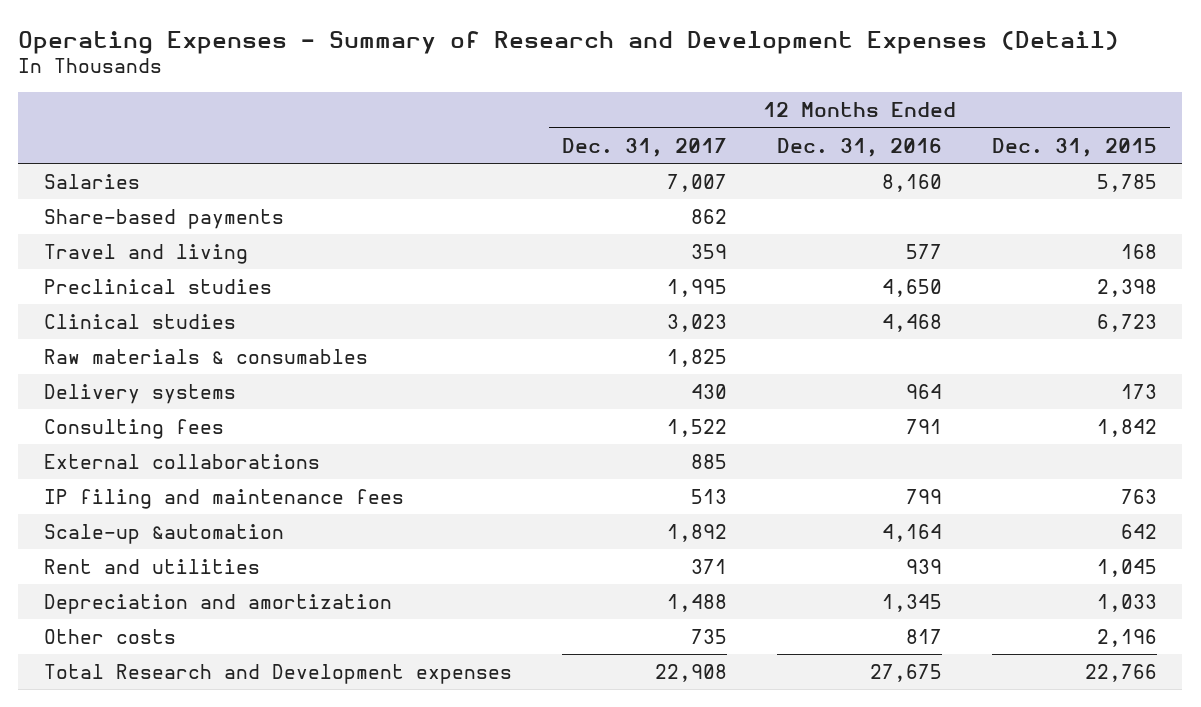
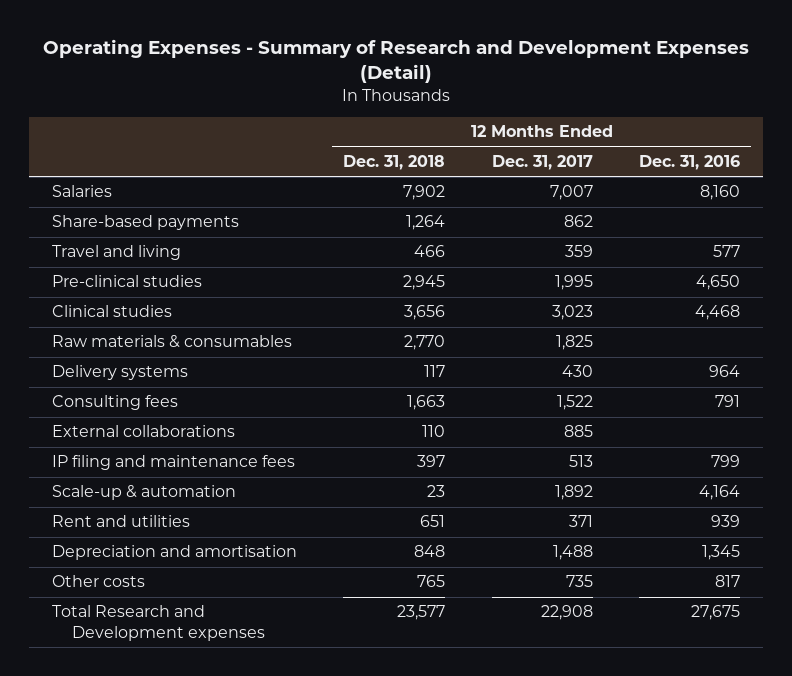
- | 12 Months Ended Dec. 31, 2017 | 12 Months Ended Dec. 31, 2016 | 12 Months Ended Dec. 31, 2015
+ | 12 Months Ended Dec. 31, 2018 | 12 Months Ended Dec. 31, 2017 | 12 Months Ended Dec. 31, 2016
- Preclinical studies | 1,995 | 4,650 | 2,398
+ Pre-clinical studies | 2,945 | 1,995 | 4,650
- Scale-up &automation | 1,892 | 4,164 | 642
+ Scale-up & automation | 23 | 1,892 | 4,164
- Depreciation and amortization | 1,488 | 1,345 | 1,033
+ Depreciation and amortisation | 848 | 1,488 | 1,345

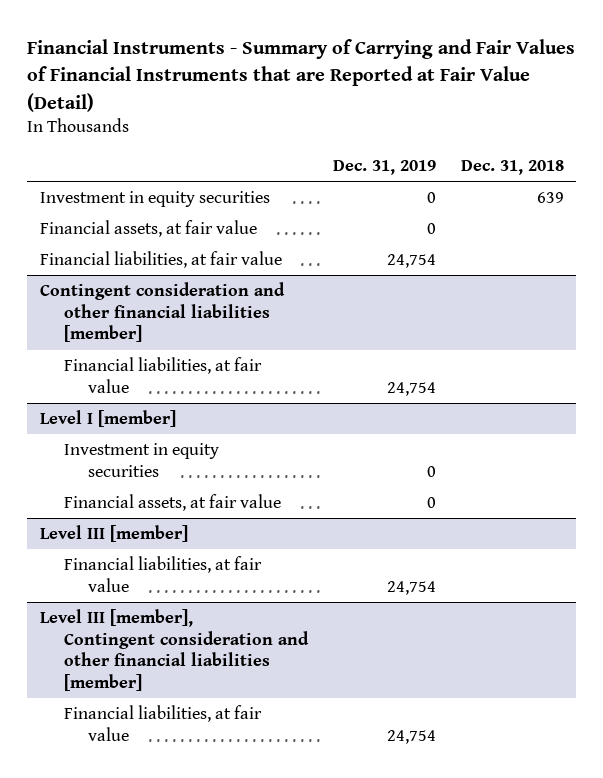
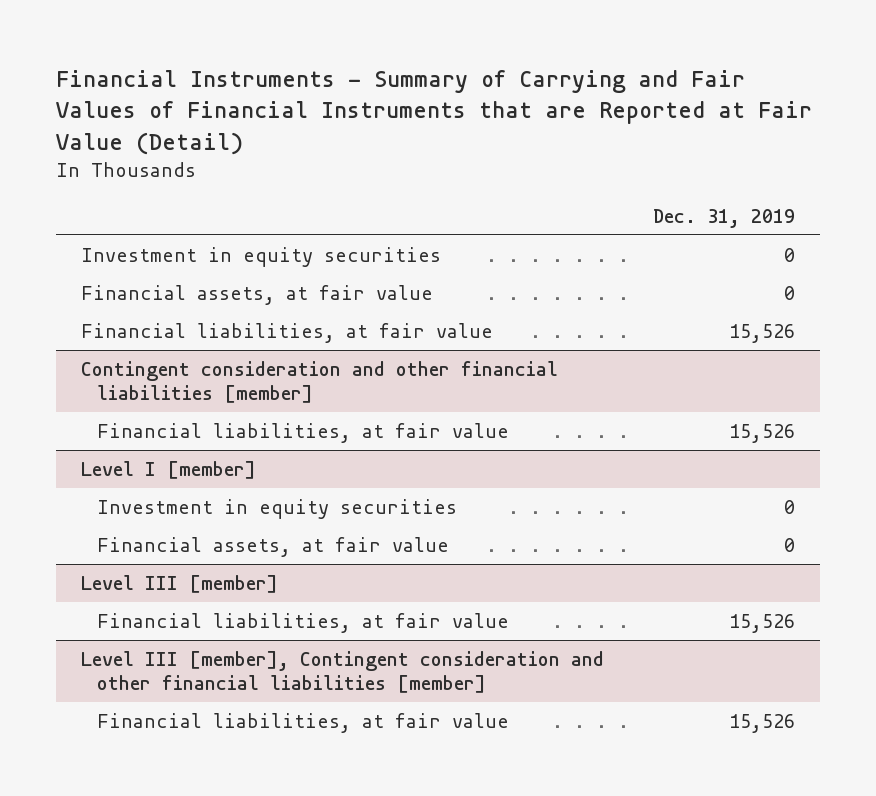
- | Dec. 31, 2019 | Dec. 31, 2018
+ | Dec. 31, 2019
- Financial liabilities, at fair value | 24,754 |
+ Financial liabilities, at fair value | 15,526
@ Contingent consideration and other financial liabilities [member]
- Financial liabilities, at fair value | 24,754 |
+ Financial liabilities, at fair value | 15,526
@ Level III [member]
- Financial liabilities, at fair value | 24,754 |
+ Financial liabilities, at fair value | 15,526
@ Level III [member], Contingent consideration and other financial liabilities [member]
- Financial liabilities, at fair value | 24,754 |
+ Financial liabilities, at fair value | 15,526

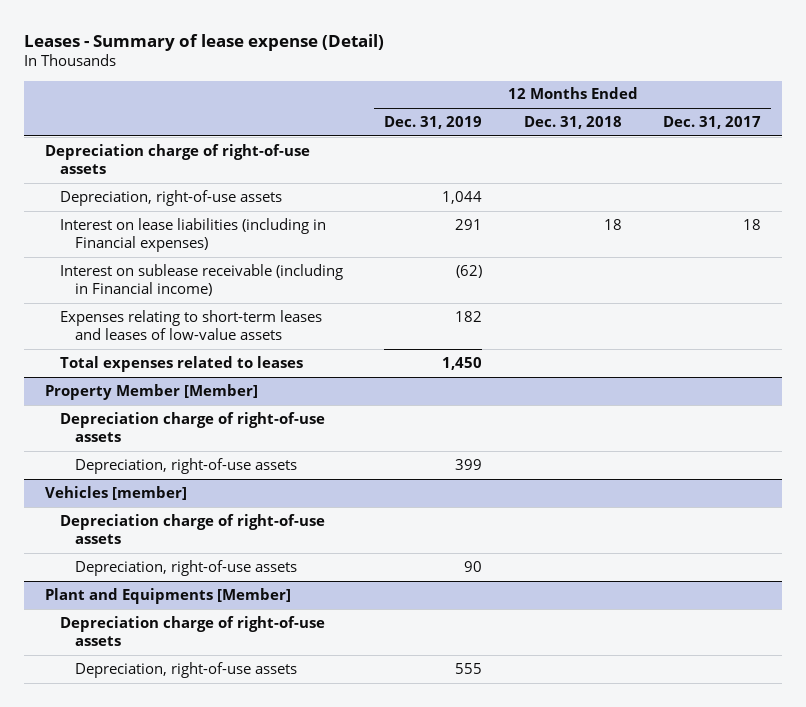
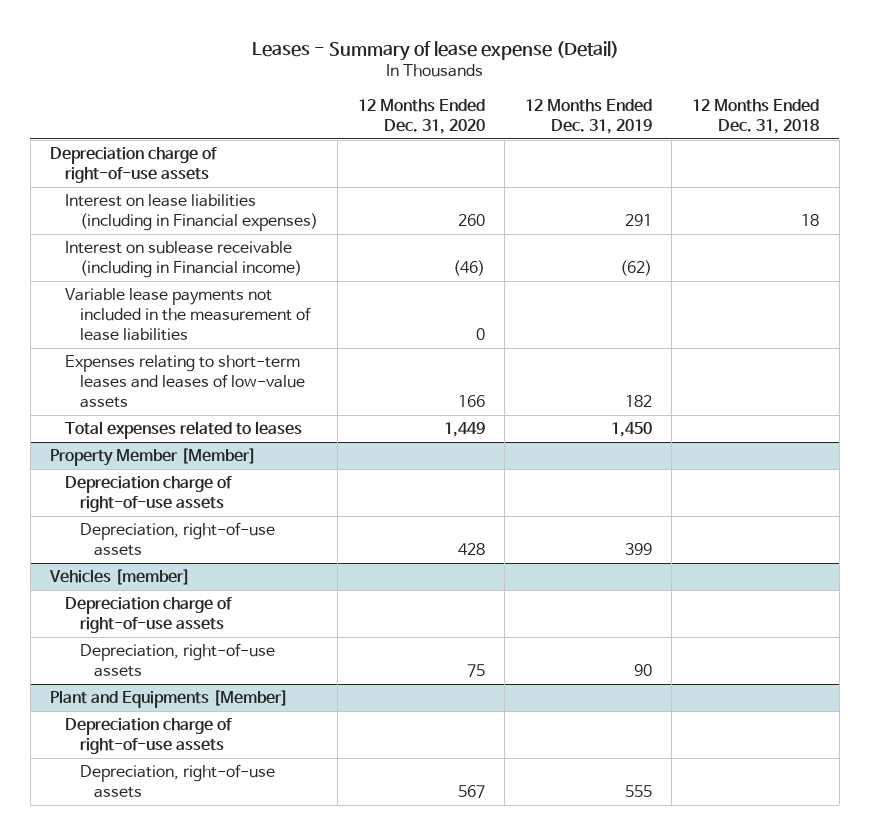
- | 12 Months Ended Dec. 31, 2019 | 12 Months Ended Dec. 31, 2018 | 12 Months Ended Dec. 31, 2017
+ | 12 Months Ended Dec. 31, 2020 | 12 Months Ended Dec. 31, 2019 | 12 Months Ended Dec. 31, 2018
- Depreciation, right-of-use assets | 1,044 | |
+ Variable lease payments not included in the measurement of lease liabilities | 0 | |

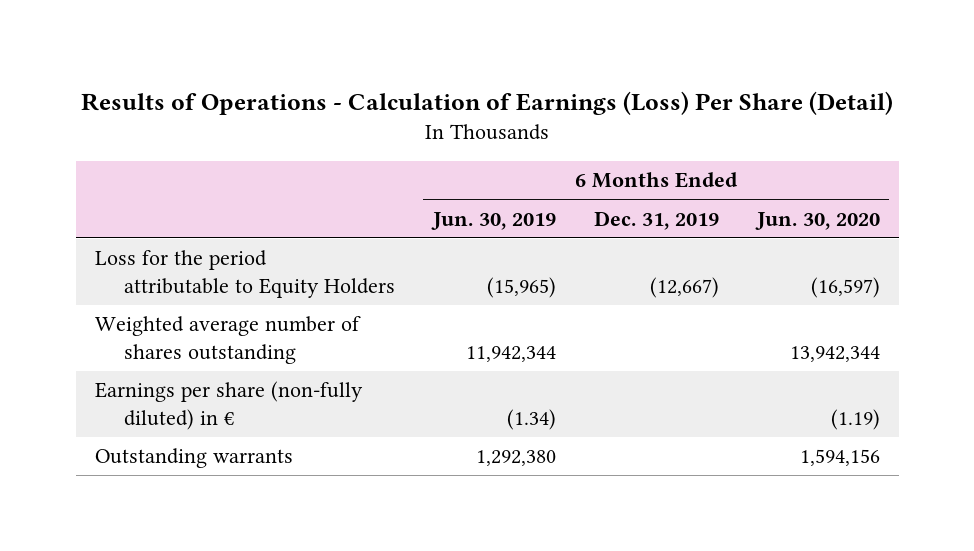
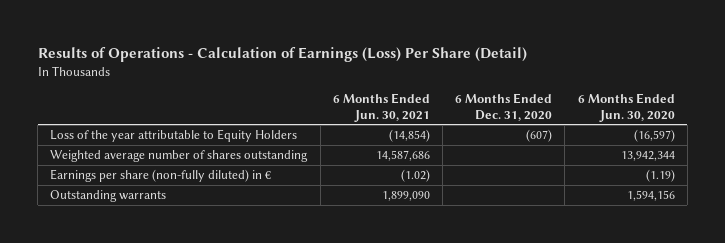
- | 6 Months Ended Jun. 30, 2019 | 6 Months Ended Dec. 31, 2019 | 6 Months Ended Jun. 30, 2020
+ | 6 Months Ended Jun. 30, 2021 | 6 Months Ended Dec. 31, 2020 | 6 Months Ended Jun. 30, 2020
- Loss for the period attributable to Equity Holders | (15,965) | (12,667) | (16,597)
+ Loss of the year attributable to Equity Holders | (14,854) | (607) | (16,597)

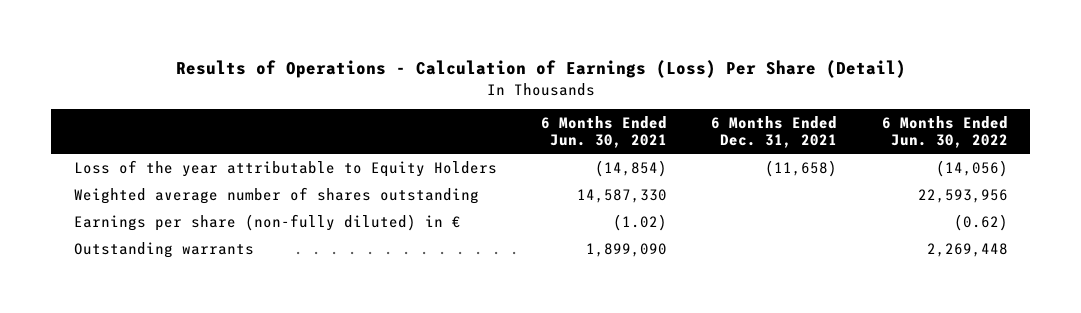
- | 6 Months Ended Jun. 30, 2021 | 6 Months Ended Dec. 31, 2020 | 6 Months Ended Jun. 30, 2020
+ | 6 Months Ended Jun. 30, 2021 | 6 Months Ended Dec. 31, 2021 | 6 Months Ended Jun. 30, 2022
- Weighted average number of shares outstanding | 14,587,686 | | 13,942,344
+ Weighted average number of shares outstanding | 14,587,330 | | 22,593,956

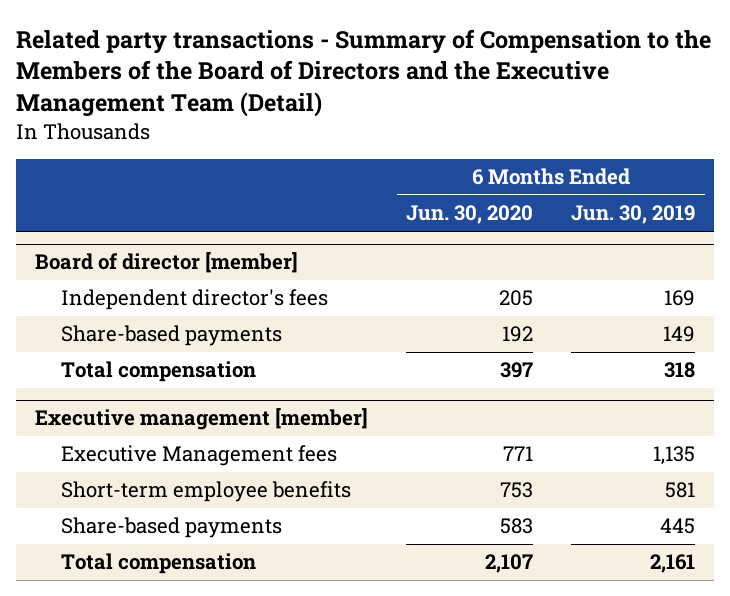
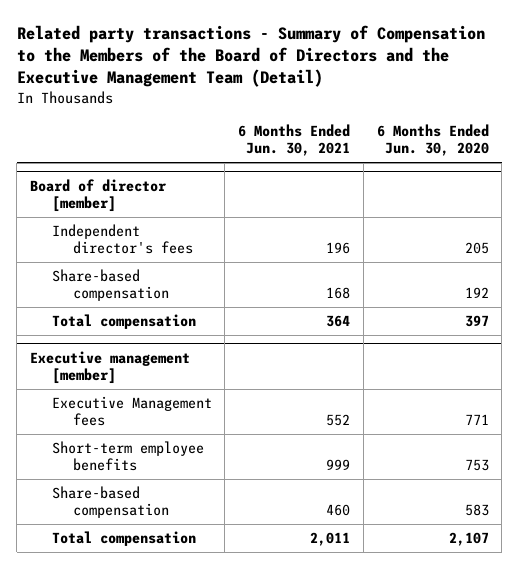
- | 6 Months Ended Jun. 30, 2020 | 6 Months Ended Jun. 30, 2019
+ | 6 Months Ended Jun. 30, 2021 | 6 Months Ended Jun. 30, 2020
@ Board of director [member]
- Share-based payments | 192 | 149
+ Share-based compensation | 168 | 192
@ Executive management [member]
- Share-based payments | 583 | 445
+ Share-based compensation | 460 | 583

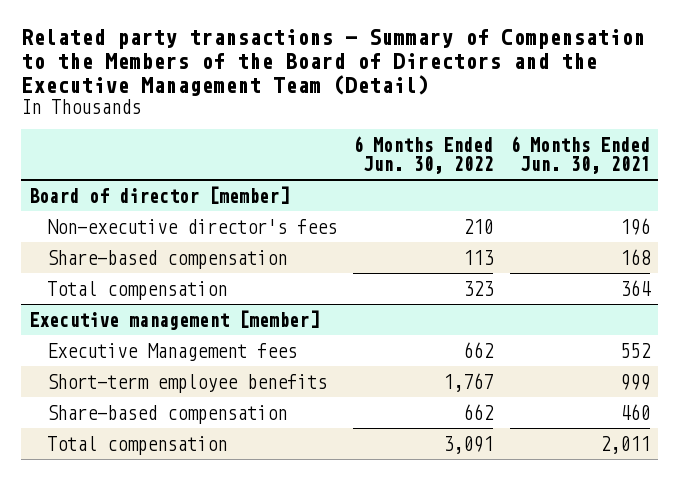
- | 6 Months Ended Jun. 30, 2021 | 6 Months Ended Jun. 30, 2020
+ | 6 Months Ended Jun. 30, 2022 | 6 Months Ended Jun. 30, 2021
@ Board of director [member]
- Independent director's fees | 196 | 205
+ Non-executive director's fees | 210 | 196

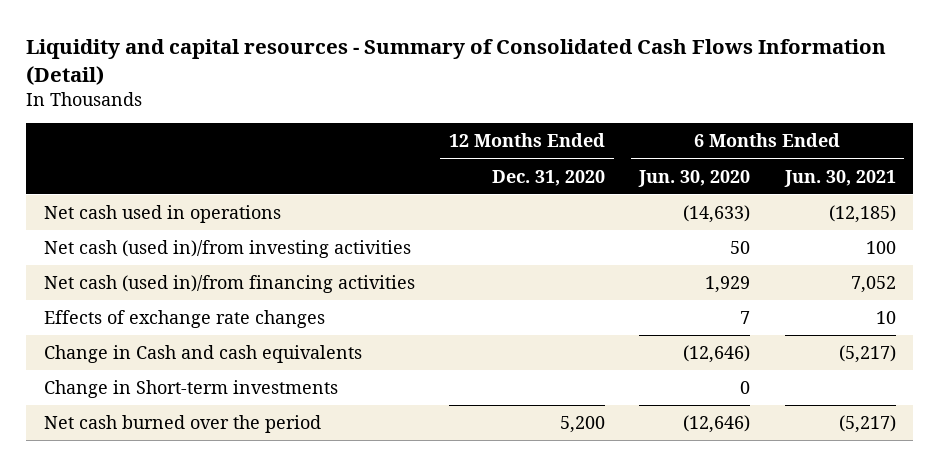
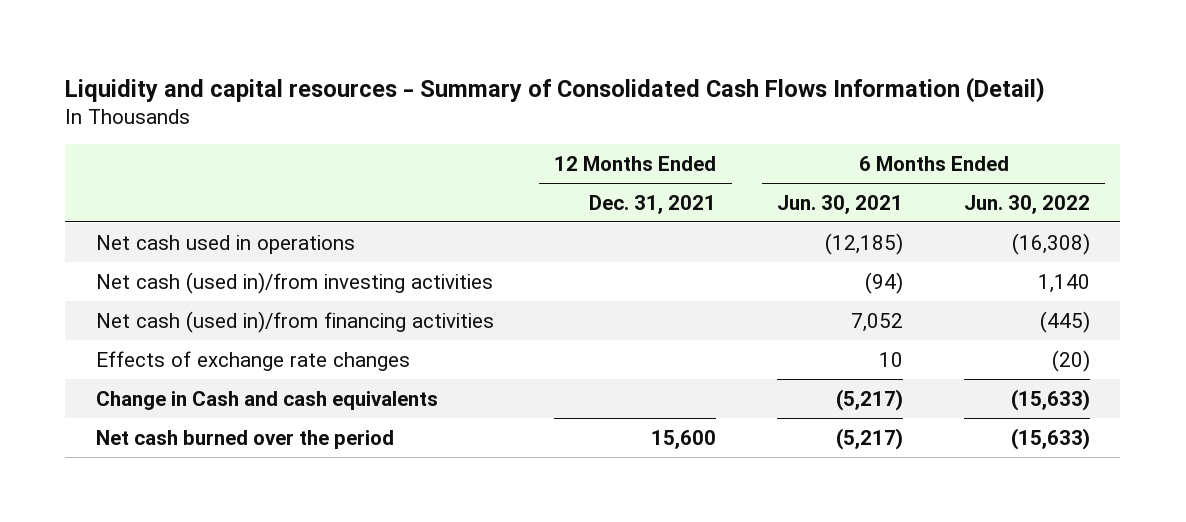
- | 12 Months Ended Dec. 31, 2020 | 6 Months Ended Jun. 30, 2020 | 6 Months Ended Jun. 30, 2021
+ | 12 Months Ended Dec. 31, 2021 | 6 Months Ended Jun. 30, 2021 | 6 Months Ended Jun. 30, 2022
- Net cash (used in)/from investing activities | | 50 | 100
+ Net cash (used in)/from investing activities | | (94) | 1,140
- Change in Short-term investments | | 0 |

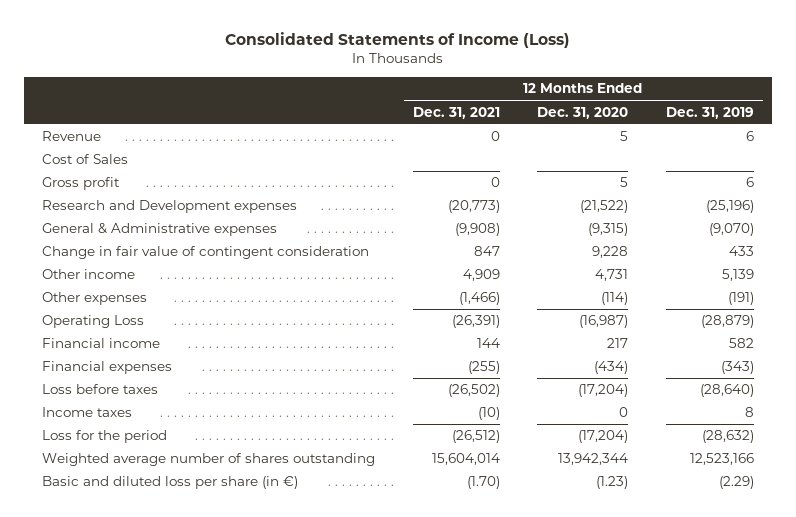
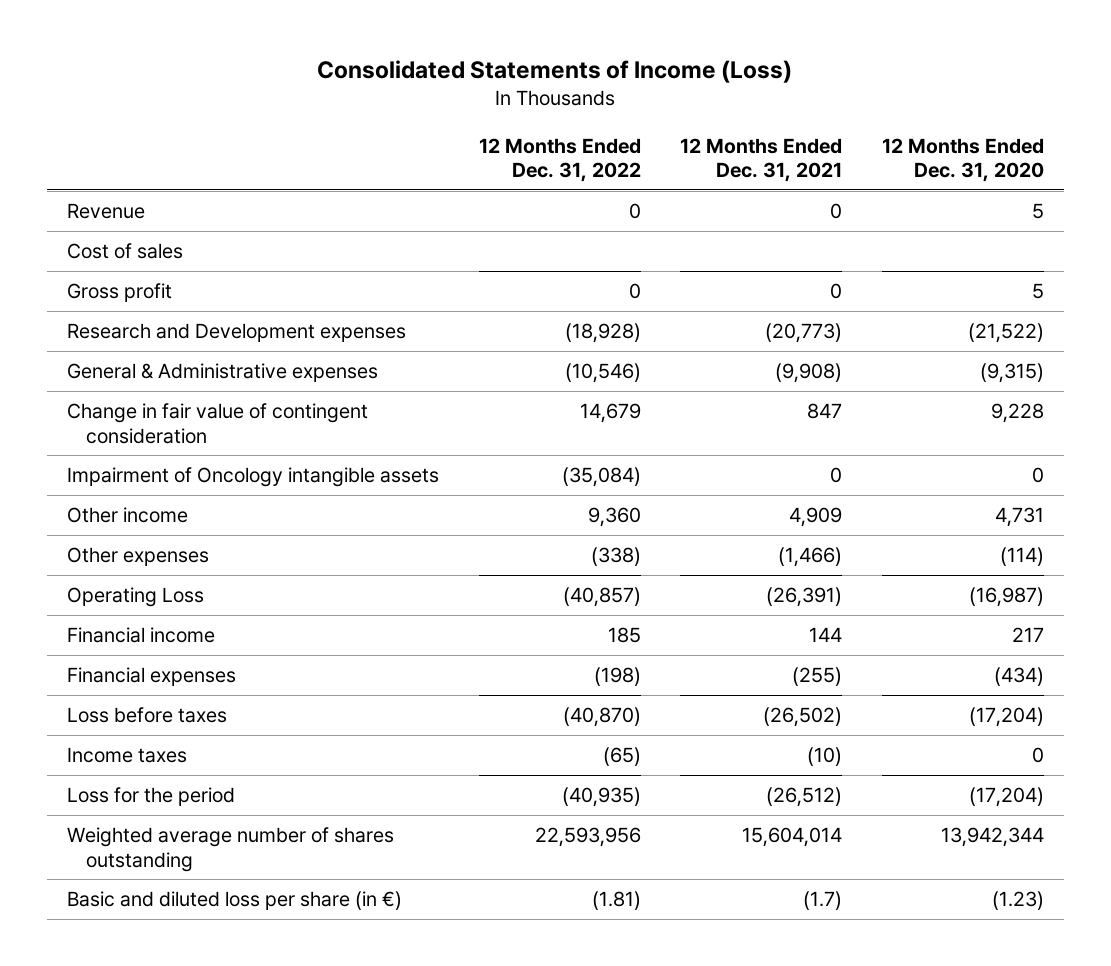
- | 12 Months Ended Dec. 31, 2021 | 12 Months Ended Dec. 31, 2020 | 12 Months Ended Dec. 31, 2019
+ | 12 Months Ended Dec. 31, 2022 | 12 Months Ended Dec. 31, 2021 | 12 Months Ended Dec. 31, 2020
- Cost of Sales
+ Cost of sales
+ Impairment of Oncology intangible assets | (35,084) | 0 | 0
- Basic and diluted loss per share (in €) | (1.70) | (1.23) | (2.29)
+ Basic and diluted loss per share (in €) | (1.81) | (1.7) | (1.23)

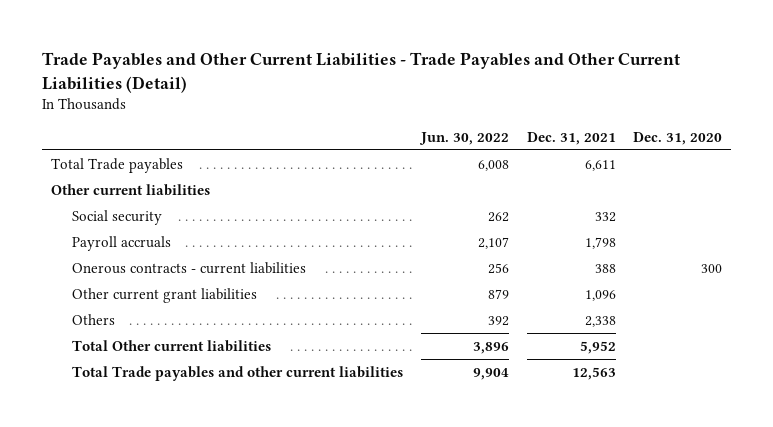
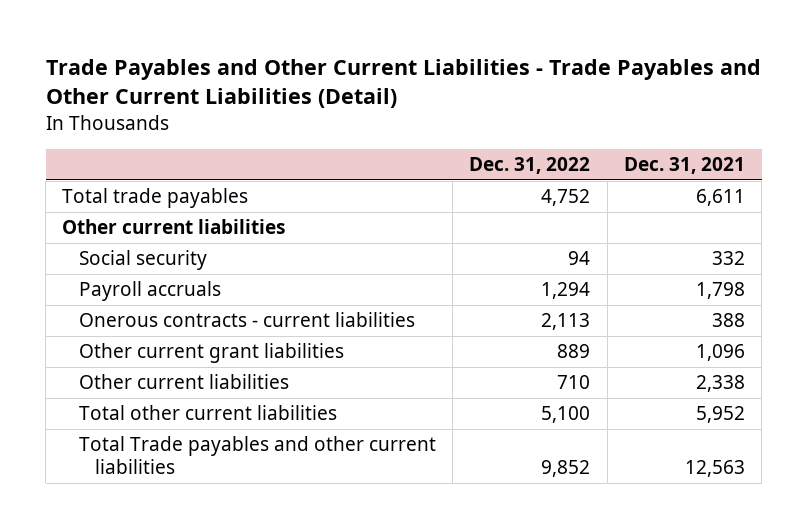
- | Jun. 30, 2022 | Dec. 31, 2021 | Dec. 31, 2020
+ | Dec. 31, 2022 | Dec. 31, 2021
- Total Trade payables | 6,008 | 6,611 |
+ Total trade payables | 4,752 | 6,611
- Others | 392 | 2,338 |
- Total Other current liabilities | 3,896 | 5,952 |
+ Other current liabilities | 710 | 2,338
+ Total other current liabilities | 5,100 | 5,952

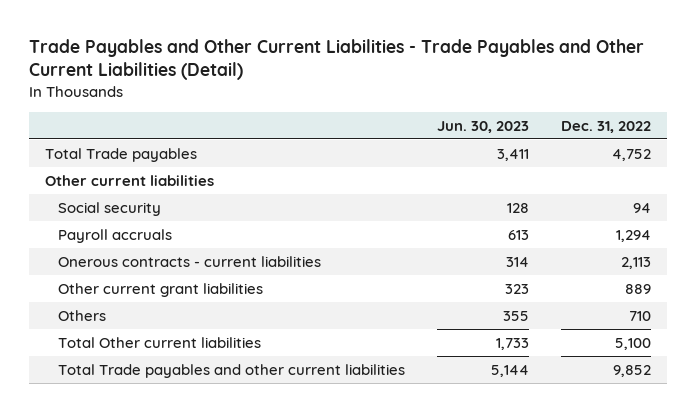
- | Dec. 31, 2022 | Dec. 31, 2021
+ | Jun. 30, 2023 | Dec. 31, 2022
- Total trade payables | 4,752 | 6,611
+ Total Trade payables | 3,411 | 4,752
- Other current liabilities | 710 | 2,338
- Total other current liabilities | 5,100 | 5,952
+ Others | 355 | 710
+ Total Other current liabilities | 1,733 | 5,100

